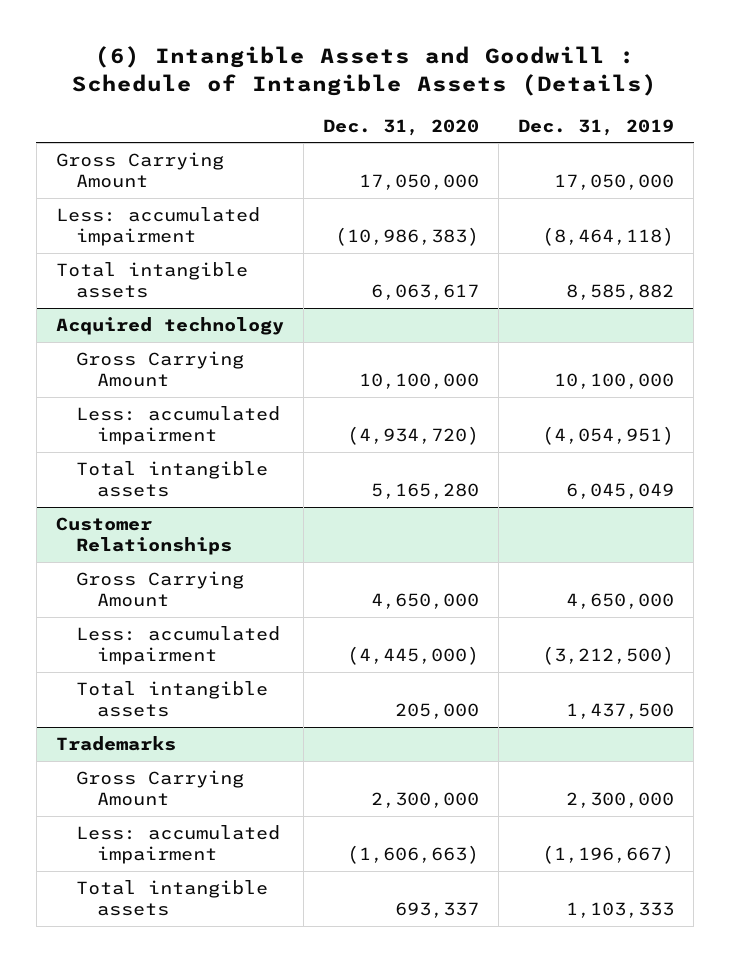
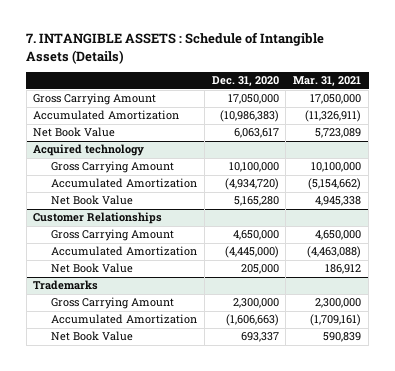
- (6) Intangible Assets and Goodwill : Schedule of Intangible Assets (Details)
+ 7. INTANGIBLE ASSETS : Schedule of Intangible Assets (Details)
- | Dec. 31, 2020 | Dec. 31, 2019
+ | Dec. 31, 2020 | Mar. 31, 2021
- Less: accumulated impairment | (10,986,383) | (8,464,118)
- Total intangible assets | 6,063,617 | 8,585,882
+ Accumulated Amortization | (10,986,383) | (11,326,911)
+ Net Book Value | 6,063,617 | 5,723,089
@ Acquired technology
- Less: accumulated impairment | (4,934,720) | (4,054,951)
- Total intangible assets | 5,165,280 | 6,045,049
+ Accumulated Amortization | (4,934,720) | (5,154,662)
+ Net Book Value | 5,165,280 | 4,945,338
@ Customer Relationships
- Less: accumulated impairment | (4,445,000) | (3,212,500)
- Total intangible assets | 205,000 | 1,437,500
+ Accumulated Amortization | (4,445,000) | (4,463,088)
+ Net Book Value | 205,000 | 186,912
@ Trademarks
- Less: accumulated impairment | (1,606,663) | (1,196,667)
- Total intangible assets | 693,337 | 1,103,333
+ Accumulated Amortization | (1,606,663) | (1,709,161)
+ Net Book Value | 693,337 | 590,839

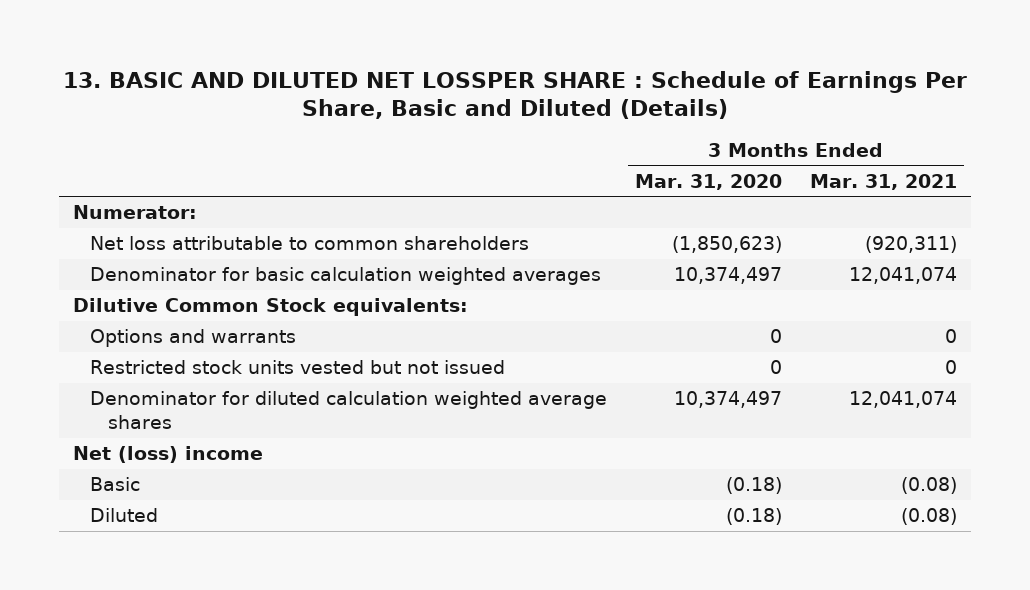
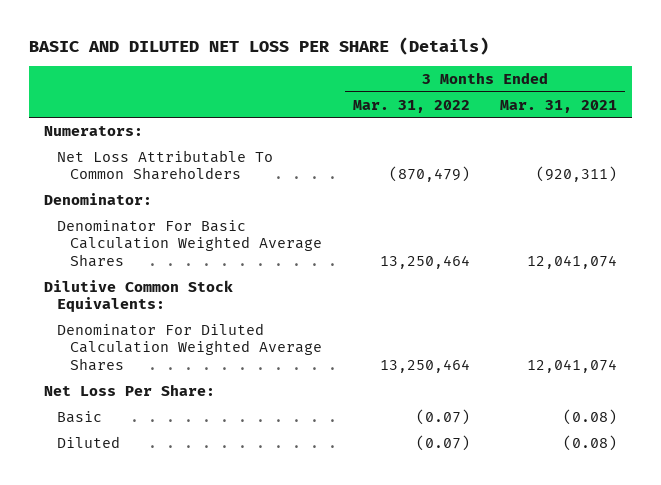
- 13. BASIC AND DILUTED NET LOSSPER SHARE : Schedule of Earnings Per Share, Basic and Diluted (Details)
+ BASIC AND DILUTED NET LOSS PER SHARE (Details)
- | 3 Months Ended Mar. 31, 2020 | 3 Months Ended Mar. 31, 2021
+ | 3 Months Ended Mar. 31, 2022 | 3 Months Ended Mar. 31, 2021
- Numerator:
- Net loss attributable to common shareholders | (1,850,623) | (920,311)
- Denominator for basic calculation weighted averages | 10,374,497 | 12,041,074
- Dilutive Common Stock equivalents:
- Options and warrants | 0 | 0
- Restricted stock units vested but not issued | 0 | 0
- Denominator for diluted calculation weighted average shares | 10,374,497 | 12,041,074
- Net (loss) income
+ Numerators:
+ Net Loss Attributable To Common Shareholders | (870,479) | (920,311)
+ Denominator:
+ Denominator For Basic Calculation Weighted Average Shares | 13,250,464 | 12,041,074
+ Dilutive Common Stock Equivalents:
+ Denominator For Diluted Calculation Weighted Average Shares | 13,250,464 | 12,041,074
+ Net Loss Per Share:

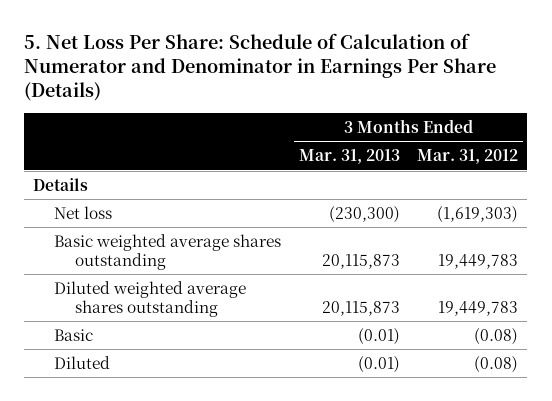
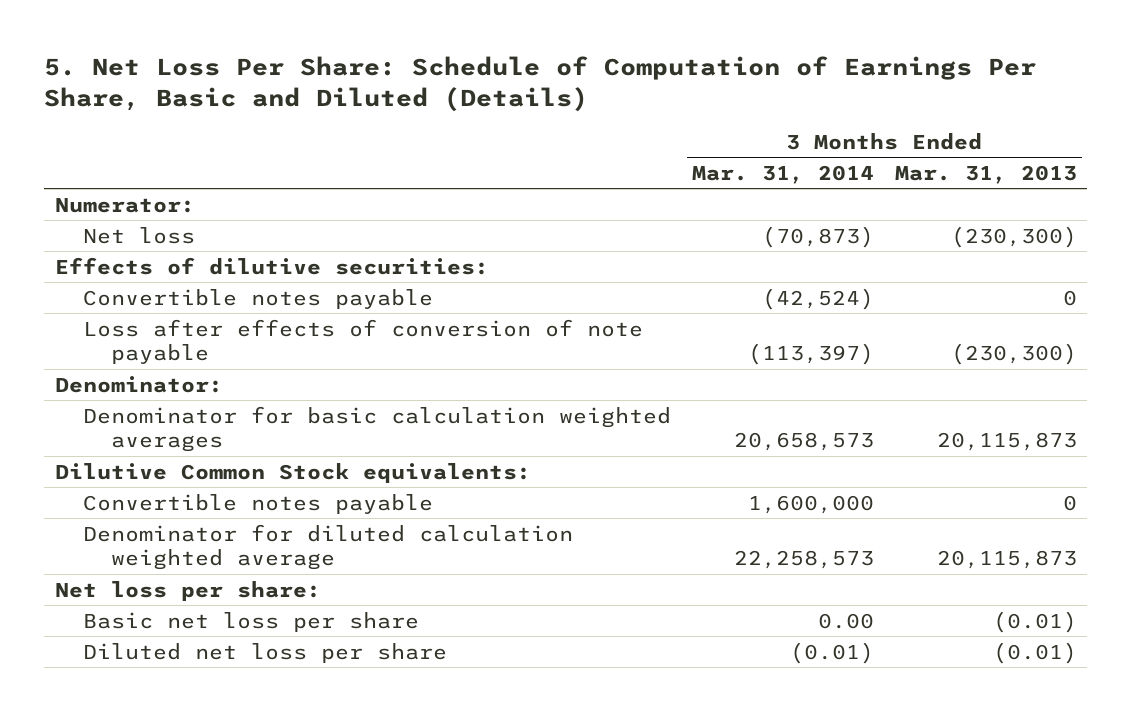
- 5. Net Loss Per Share: Schedule of Calculation of Numerator and Denominator in Earnings Per Share (Details)
+ 5. Net Loss Per Share: Schedule of Computation of Earnings Per Share, Basic and Diluted (Details)
- | 3 Months Ended Mar. 31, 2013 | 3 Months Ended Mar. 31, 2012
+ | 3 Months Ended Mar. 31, 2014 | 3 Months Ended Mar. 31, 2013
- Details
+ Numerator:
- Basic weighted average shares outstanding | 20,115,873 | 19,449,783
- Diluted weighted average shares outstanding | 20,115,873 | 19,449,783
- Basic | (0.01) | (0.08)
- Diluted | (0.01) | (0.08)
+ Effects of dilutive securities:
+ Convertible notes payable | (42,524) | 0
+ Loss after effects of conversion of note payable | (113,397) | (230,300)
+ Denominator:
+ Denominator for basic calculation weighted averages | 20,658,573 | 20,115,873
+ Dilutive Common Stock equivalents:
+ Convertible notes payable | 1,600,000 | 0
+ Denominator for diluted calculation weighted average | 22,258,573 | 20,115,873
+ Net loss per share:
+ Basic net loss per share | 0.00 | (0.01)
+ Diluted net loss per share | (0.01) | (0.01)

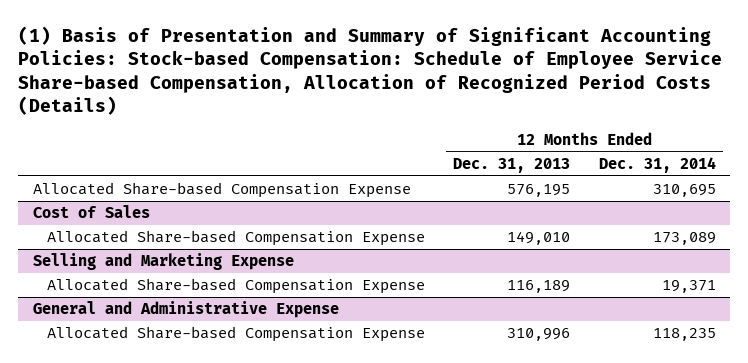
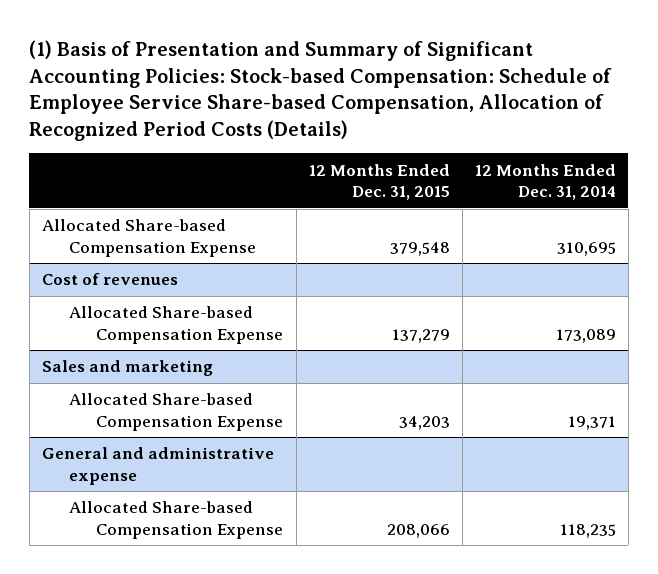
- | 12 Months Ended Dec. 31, 2013 | 12 Months Ended Dec. 31, 2014
+ | 12 Months Ended Dec. 31, 2015 | 12 Months Ended Dec. 31, 2014
- Cost of Sales
+ Cost of revenues
- Selling and Marketing Expense
+ Sales and marketing
- General and Administrative Expense
+ General and administrative expense

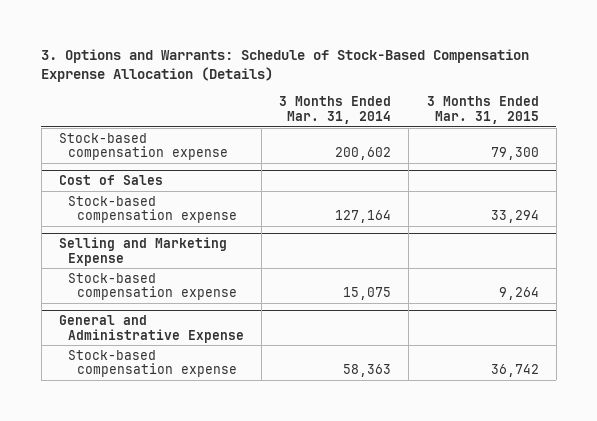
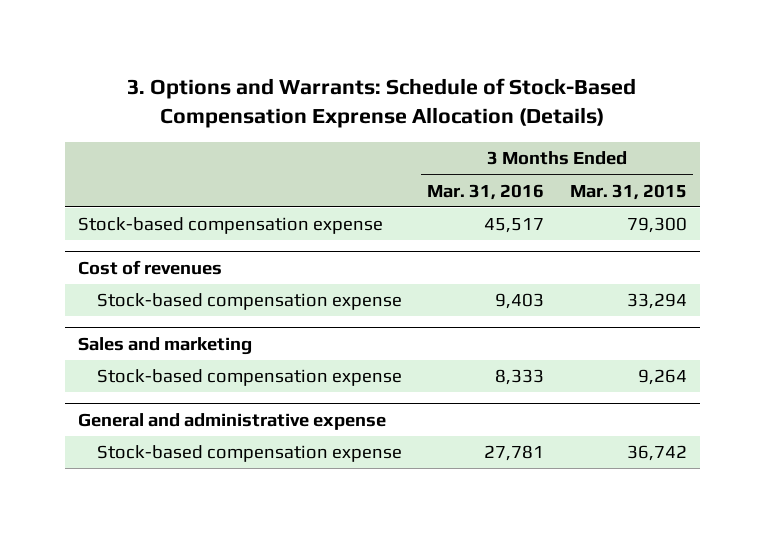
- | 3 Months Ended Mar. 31, 2014 | 3 Months Ended Mar. 31, 2015
+ | 3 Months Ended Mar. 31, 2016 | 3 Months Ended Mar. 31, 2015
- Cost of Sales
+ Cost of revenues
- Selling and Marketing Expense
+ Sales and marketing
- General and Administrative Expense
+ General and administrative expense

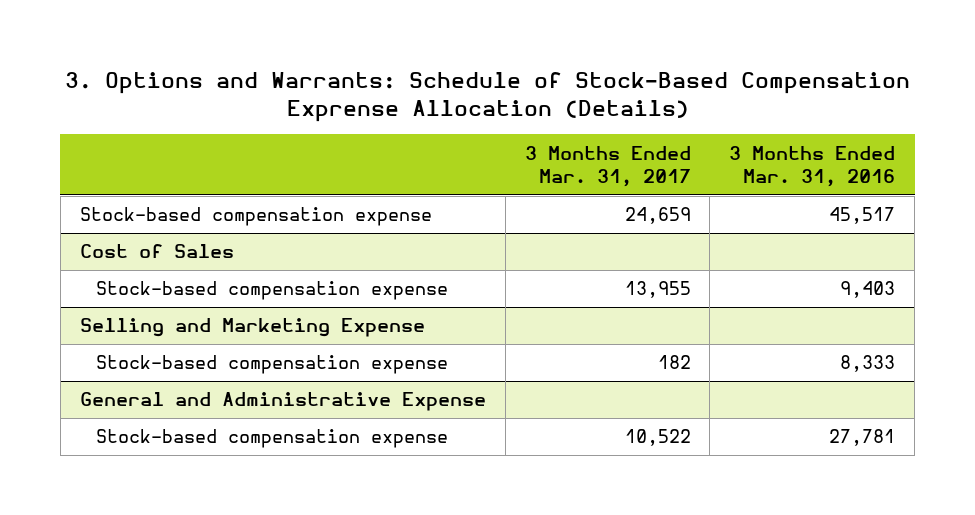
- | 3 Months Ended Mar. 31, 2016 | 3 Months Ended Mar. 31, 2015
+ | 3 Months Ended Mar. 31, 2017 | 3 Months Ended Mar. 31, 2016
- Cost of revenues
+ Cost of Sales
- Sales and marketing
+ Selling and Marketing Expense
- General and administrative expense
+ General and Administrative Expense

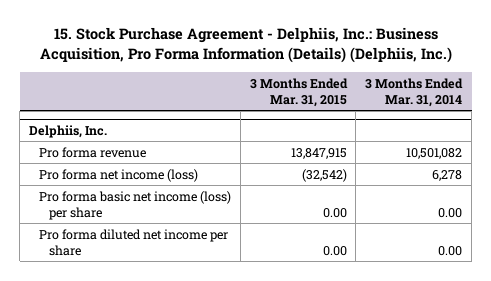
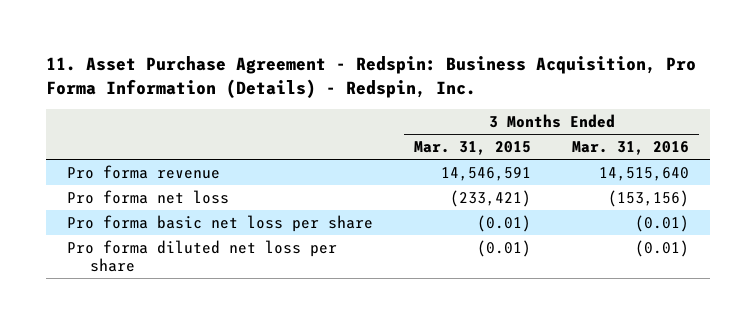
- 15. Stock Purchase Agreement - Delphiis, Inc.: Business Acquisition, Pro Forma Information (Details) (Delphiis, Inc.)
+ 11. Asset Purchase Agreement - Redspin: Business Acquisition, Pro Forma Information (Details) - Redspin, Inc.
- | 3 Months Ended Mar. 31, 2015 | 3 Months Ended Mar. 31, 2014
+ | 3 Months Ended Mar. 31, 2015 | 3 Months Ended Mar. 31, 2016
- Delphiis, Inc.
- Pro forma revenue | 13,847,915 | 10,501,082
- Pro forma net income (loss) | (32,542) | 6,278
- Pro forma basic net income (loss) per share | 0.00 | 0.00
- Pro forma diluted net income per share | 0.00 | 0.00
+ Pro forma revenue | 14,546,591 | 14,515,640
+ Pro forma net loss | (233,421) | (153,156)
+ Pro forma basic net loss per share | (0.01) | (0.01)
+ Pro forma diluted net loss per share | (0.01) | (0.01)

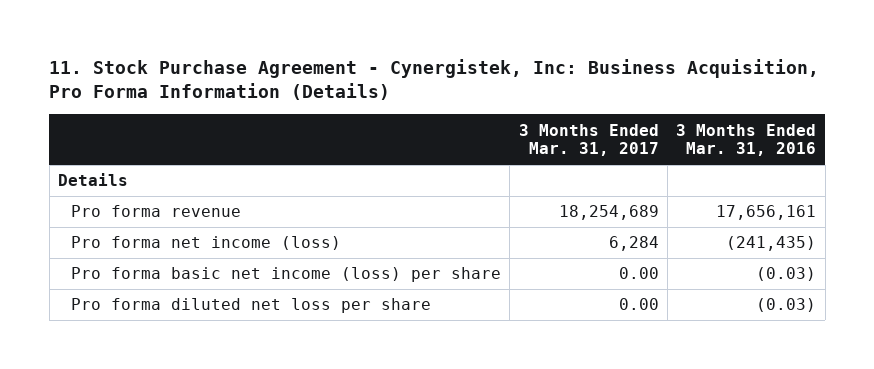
- 11. Asset Purchase Agreement - Redspin: Business Acquisition, Pro Forma Information (Details) - Redspin, Inc.
+ 11. Stock Purchase Agreement - Cynergistek, Inc: Business Acquisition, Pro Forma Information (Details)
- | 3 Months Ended Mar. 31, 2015 | 3 Months Ended Mar. 31, 2016
+ | 3 Months Ended Mar. 31, 2017 | 3 Months Ended Mar. 31, 2016
- Pro forma revenue | 14,546,591 | 14,515,640
- Pro forma net loss | (233,421) | (153,156)
- Pro forma basic net loss per share | (0.01) | (0.01)
- Pro forma diluted net loss per share | (0.01) | (0.01)
+ Details
+ Pro forma revenue | 18,254,689 | 17,656,161
+ Pro forma net income (loss) | 6,284 | (241,435)
+ Pro forma basic net income (loss) per share | 0.00 | (0.03)
+ Pro forma diluted net loss per share | 0.00 | (0.03)

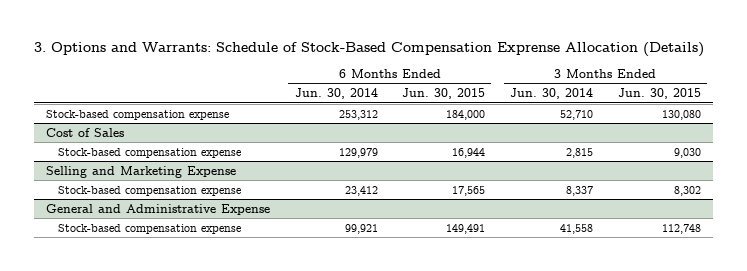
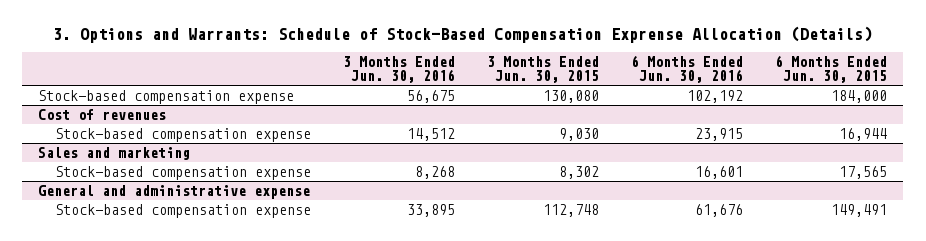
- | 6 Months Ended Jun. 30, 2014 | 6 Months Ended Jun. 30, 2015 | 3 Months Ended Jun. 30, 2014 | 3 Months Ended Jun. 30, 2015
+ | 3 Months Ended Jun. 30, 2016 | 3 Months Ended Jun. 30, 2015 | 6 Months Ended Jun. 30, 2016 | 6 Months Ended Jun. 30, 2015
- Cost of Sales
+ Cost of revenues
- Selling and Marketing Expense
+ Sales and marketing
- General and Administrative Expense
+ General and administrative expense

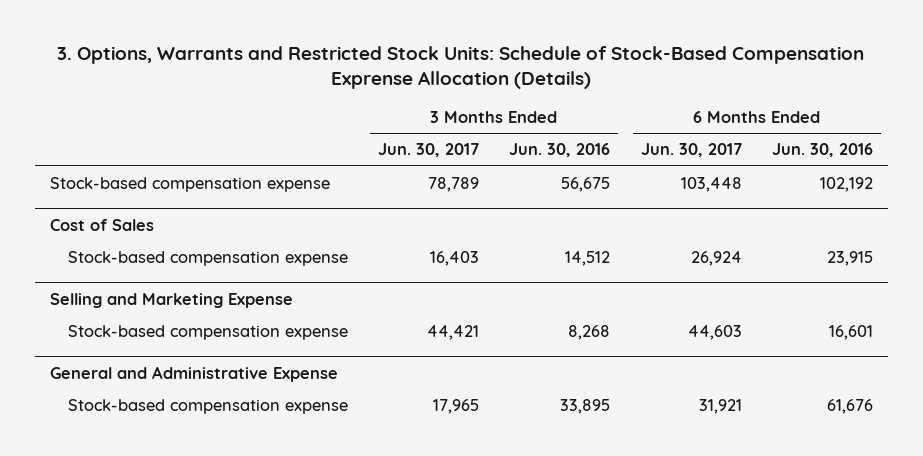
- 3. Options and Warrants: Schedule of Stock-Based Compensation Exprense Allocation (Details)
+ 3. Options, Warrants and Restricted Stock Units: Schedule of Stock-Based Compensation Exprense Allocation (Details)
- | 3 Months Ended Jun. 30, 2016 | 3 Months Ended Jun. 30, 2015 | 6 Months Ended Jun. 30, 2016 | 6 Months Ended Jun. 30, 2015
+ | 3 Months Ended Jun. 30, 2017 | 3 Months Ended Jun. 30, 2016 | 6 Months Ended Jun. 30, 2017 | 6 Months Ended Jun. 30, 2016
- Cost of revenues
+ Cost of Sales
- Sales and marketing
+ Selling and Marketing Expense
- General and administrative expense
+ General and Administrative Expense

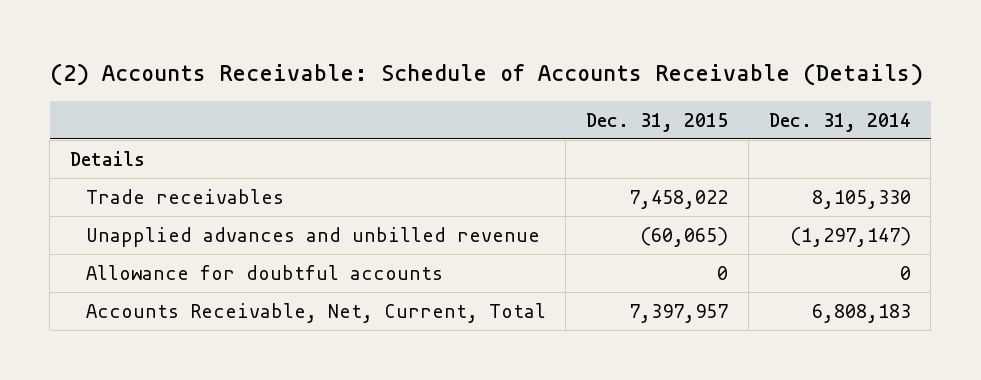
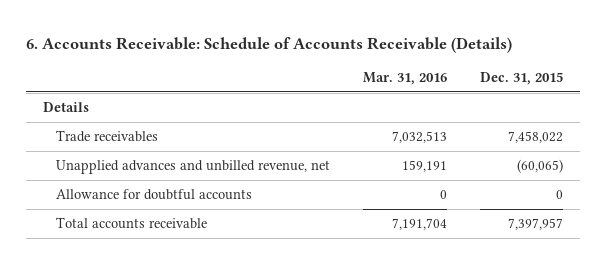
- (2) Accounts Receivable: Schedule of Accounts Receivable (Details)
+ 6. Accounts Receivable: Schedule of Accounts Receivable (Details)
- | Dec. 31, 2015 | Dec. 31, 2014
+ | Mar. 31, 2016 | Dec. 31, 2015
- Unapplied advances and unbilled revenue | (60,065) | (1,297,147)
+ Unapplied advances and unbilled revenue, net | 159,191 | (60,065)
- Accounts Receivable, Net, Current, Total | 7,397,957 | 6,808,183
+ Total accounts receivable | 7,191,704 | 7,397,957

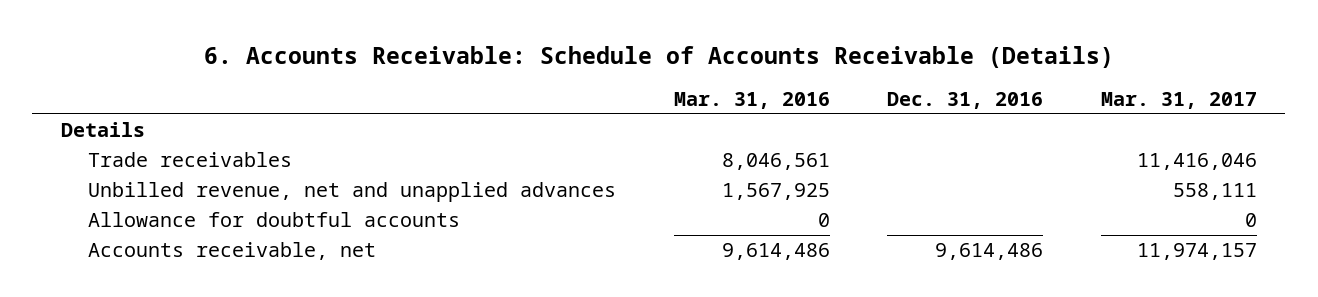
- | Mar. 31, 2016 | Dec. 31, 2015
+ | Mar. 31, 2016 | Dec. 31, 2016 | Mar. 31, 2017
- Trade receivables | 7,032,513 | 7,458,022
- Unapplied advances and unbilled revenue, net | 159,191 | (60,065)
+ Trade receivables | 8,046,561 | | 11,416,046
+ Unbilled revenue, net and unapplied advances | 1,567,925 | | 558,111
- Total accounts receivable | 7,191,704 | 7,397,957
+ Accounts receivable, net | 9,614,486 | 9,614,486 | 11,974,157

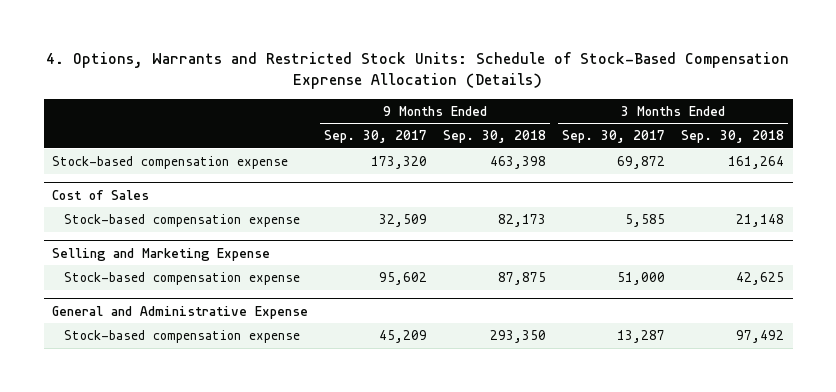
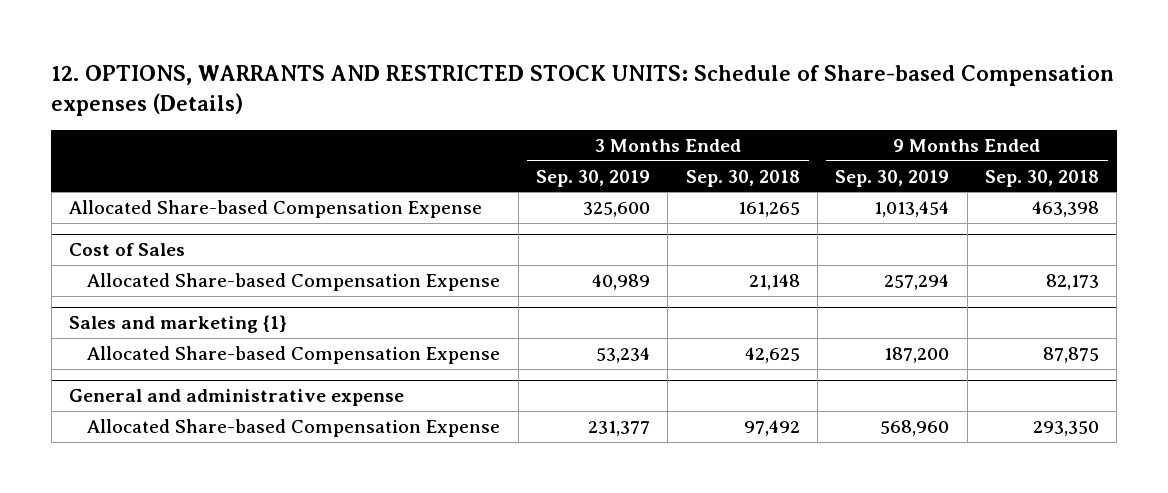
- 4. Options, Warrants and Restricted Stock Units: Schedule of Stock-Based Compensation Exprense Allocation (Details)
+ 12. OPTIONS, WARRANTS AND RESTRICTED STOCK UNITS: Schedule of Share-based Compensation expenses (Details)
- | 9 Months Ended Sep. 30, 2017 | 9 Months Ended Sep. 30, 2018 | 3 Months Ended Sep. 30, 2017 | 3 Months Ended Sep. 30, 2018
+ | 3 Months Ended Sep. 30, 2019 | 3 Months Ended Sep. 30, 2018 | 9 Months Ended Sep. 30, 2019 | 9 Months Ended Sep. 30, 2018
- Stock-based compensation expense | 173,320 | 463,398 | 69,872 | 161,264
+ Allocated Share-based Compensation Expense | 325,600 | 161,265 | 1,013,454 | 463,398
@ Cost of Sales
- Stock-based compensation expense | 32,509 | 82,173 | 5,585 | 21,148
- Selling and Marketing Expense
- Stock-based compensation expense | 95,602 | 87,875 | 51,000 | 42,625
- General and Administrative Expense
- Stock-based compensation expense | 45,209 | 293,350 | 13,287 | 97,492
@ Cost of Sales
+ Allocated Share-based Compensation Expense | 40,989 | 21,148 | 257,294 | 82,173
+ Sales and marketing {1}
+ Allocated Share-based Compensation Expense | 53,234 | 42,625 | 187,200 | 87,875
+ General and administrative expense
+ Allocated Share-based Compensation Expense | 231,377 | 97,492 | 568,960 | 293,350

